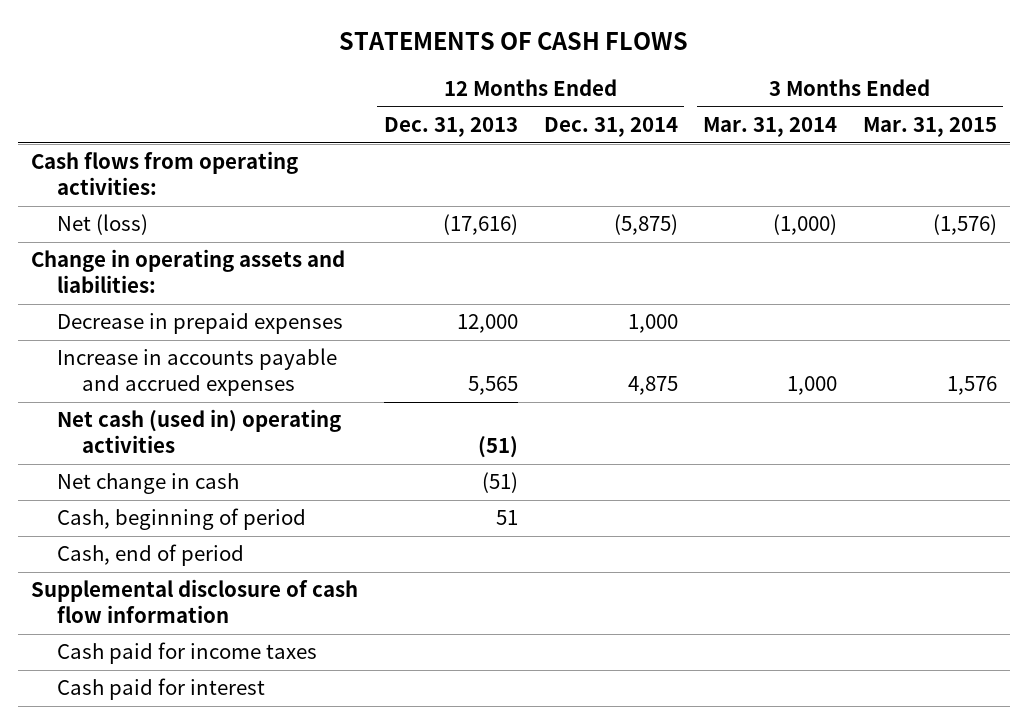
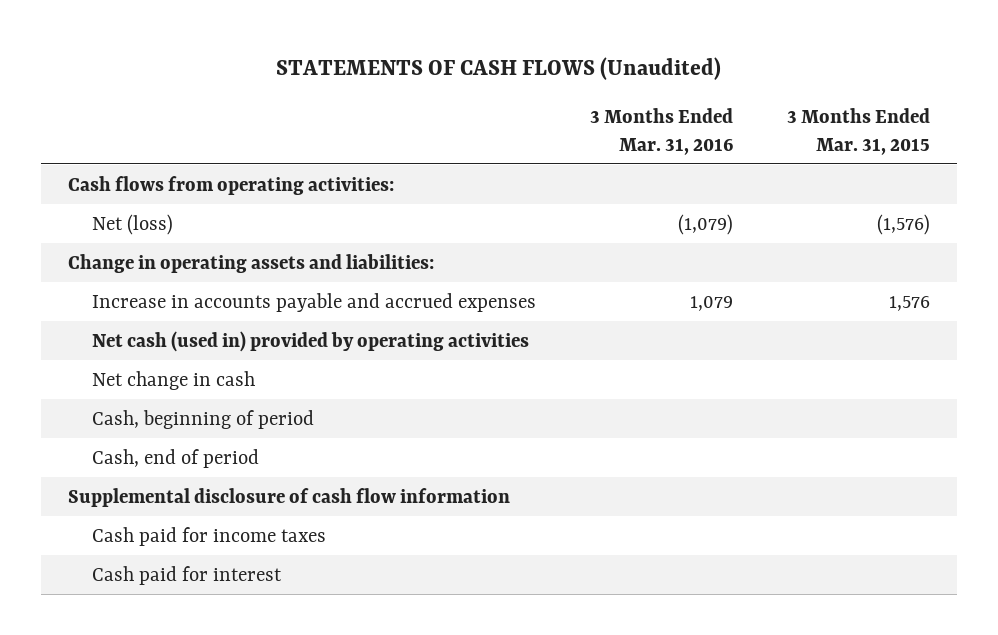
- STATEMENTS OF CASH FLOWS
+ STATEMENTS OF CASH FLOWS (Unaudited)
- | 12 Months Ended Dec. 31, 2013 | 12 Months Ended Dec. 31, 2014 | 3 Months Ended Mar. 31, 2014 | 3 Months Ended Mar. 31, 2015
+ | 3 Months Ended Mar. 31, 2016 | 3 Months Ended Mar. 31, 2015
- Decrease in prepaid expenses | 12,000 | 1,000 | |
- Net cash (used in) operating activities | (51) | | |
+ Net cash (used in) provided by operating activities

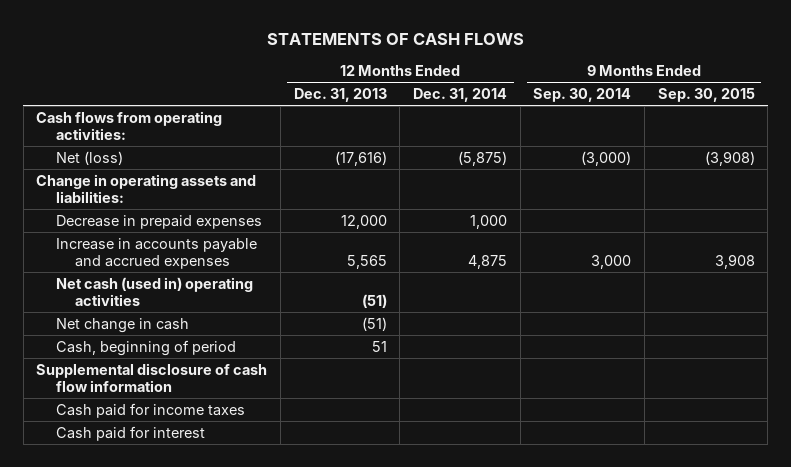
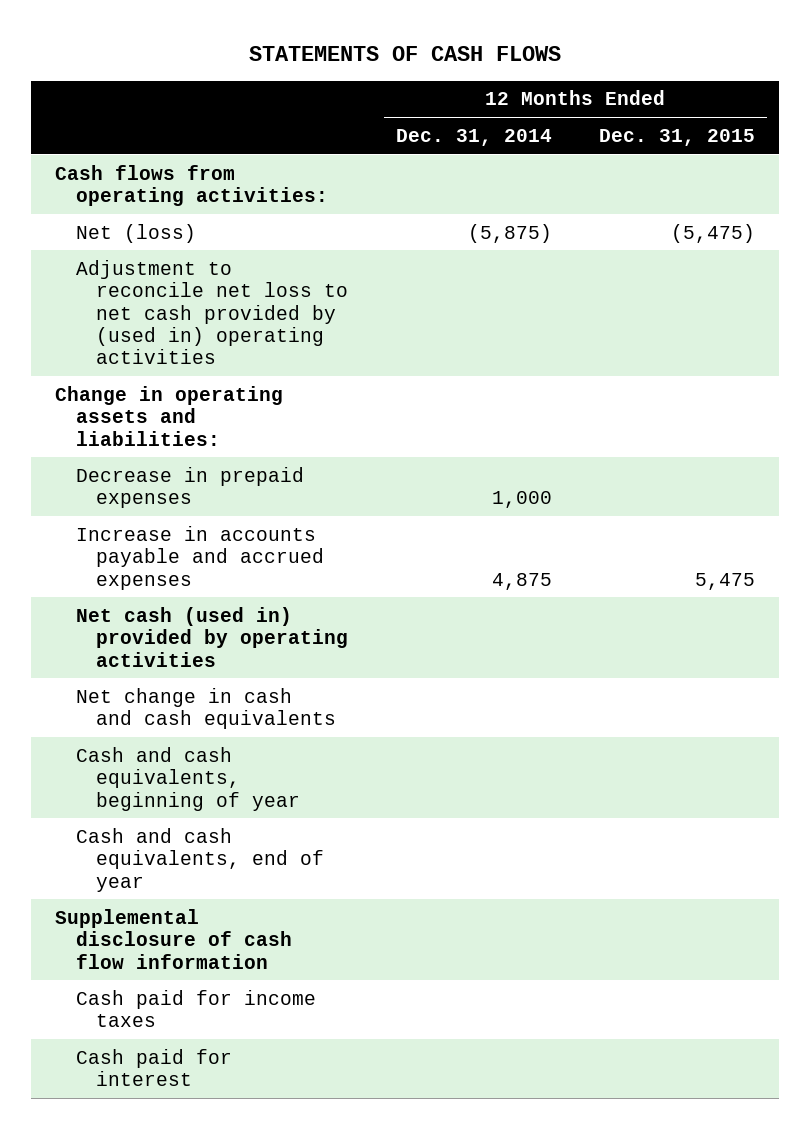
- | 12 Months Ended Dec. 31, 2013 | 12 Months Ended Dec. 31, 2014 | 9 Months Ended Sep. 30, 2014 | 9 Months Ended Sep. 30, 2015
+ | 12 Months Ended Dec. 31, 2014 | 12 Months Ended Dec. 31, 2015
+ Adjustment to reconcile net loss to net cash provided by (used in) operating activities
- Net cash (used in) operating activities | (51) | | |
- Net change in cash | (51) | | |
- Cash, beginning of period | 51 | | |
+ Net cash (used in) provided by operating activities
+ Net change in cash and cash equivalents
+ Cash and cash equivalents, beginning of year
+ Cash and cash equivalents, end of year

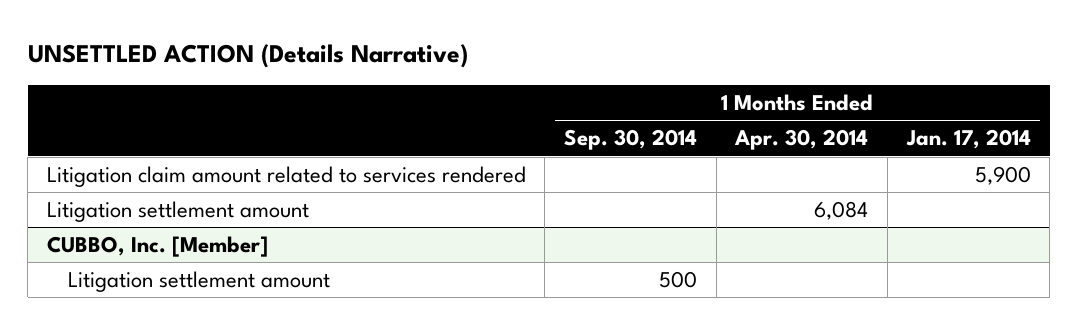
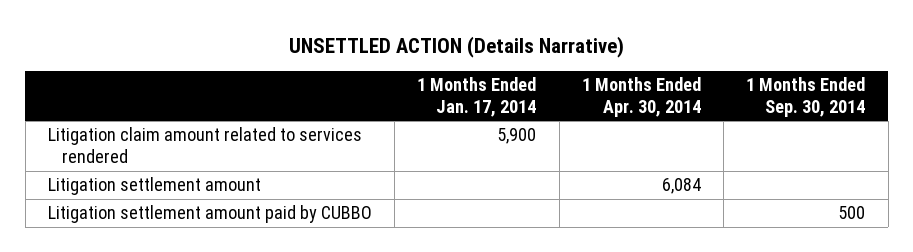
- | 1 Months Ended Sep. 30, 2014 | 1 Months Ended Apr. 30, 2014 | 1 Months Ended Jan. 17, 2014
+ | 1 Months Ended Jan. 17, 2014 | 1 Months Ended Apr. 30, 2014 | 1 Months Ended Sep. 30, 2014
- CUBBO, Inc. [Member]
- Litigation settlement amount | 500 | |
+ Litigation settlement amount paid by CUBBO | | | 500

